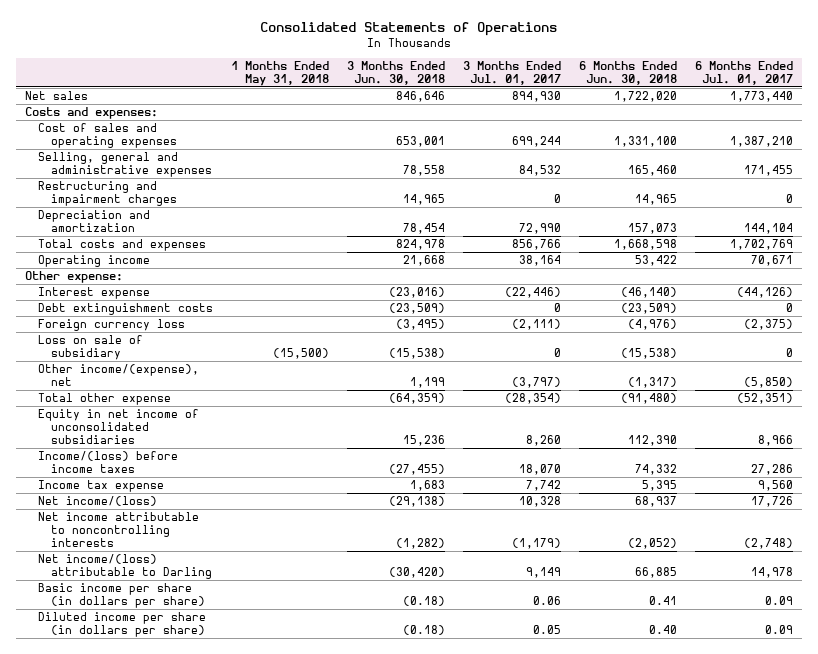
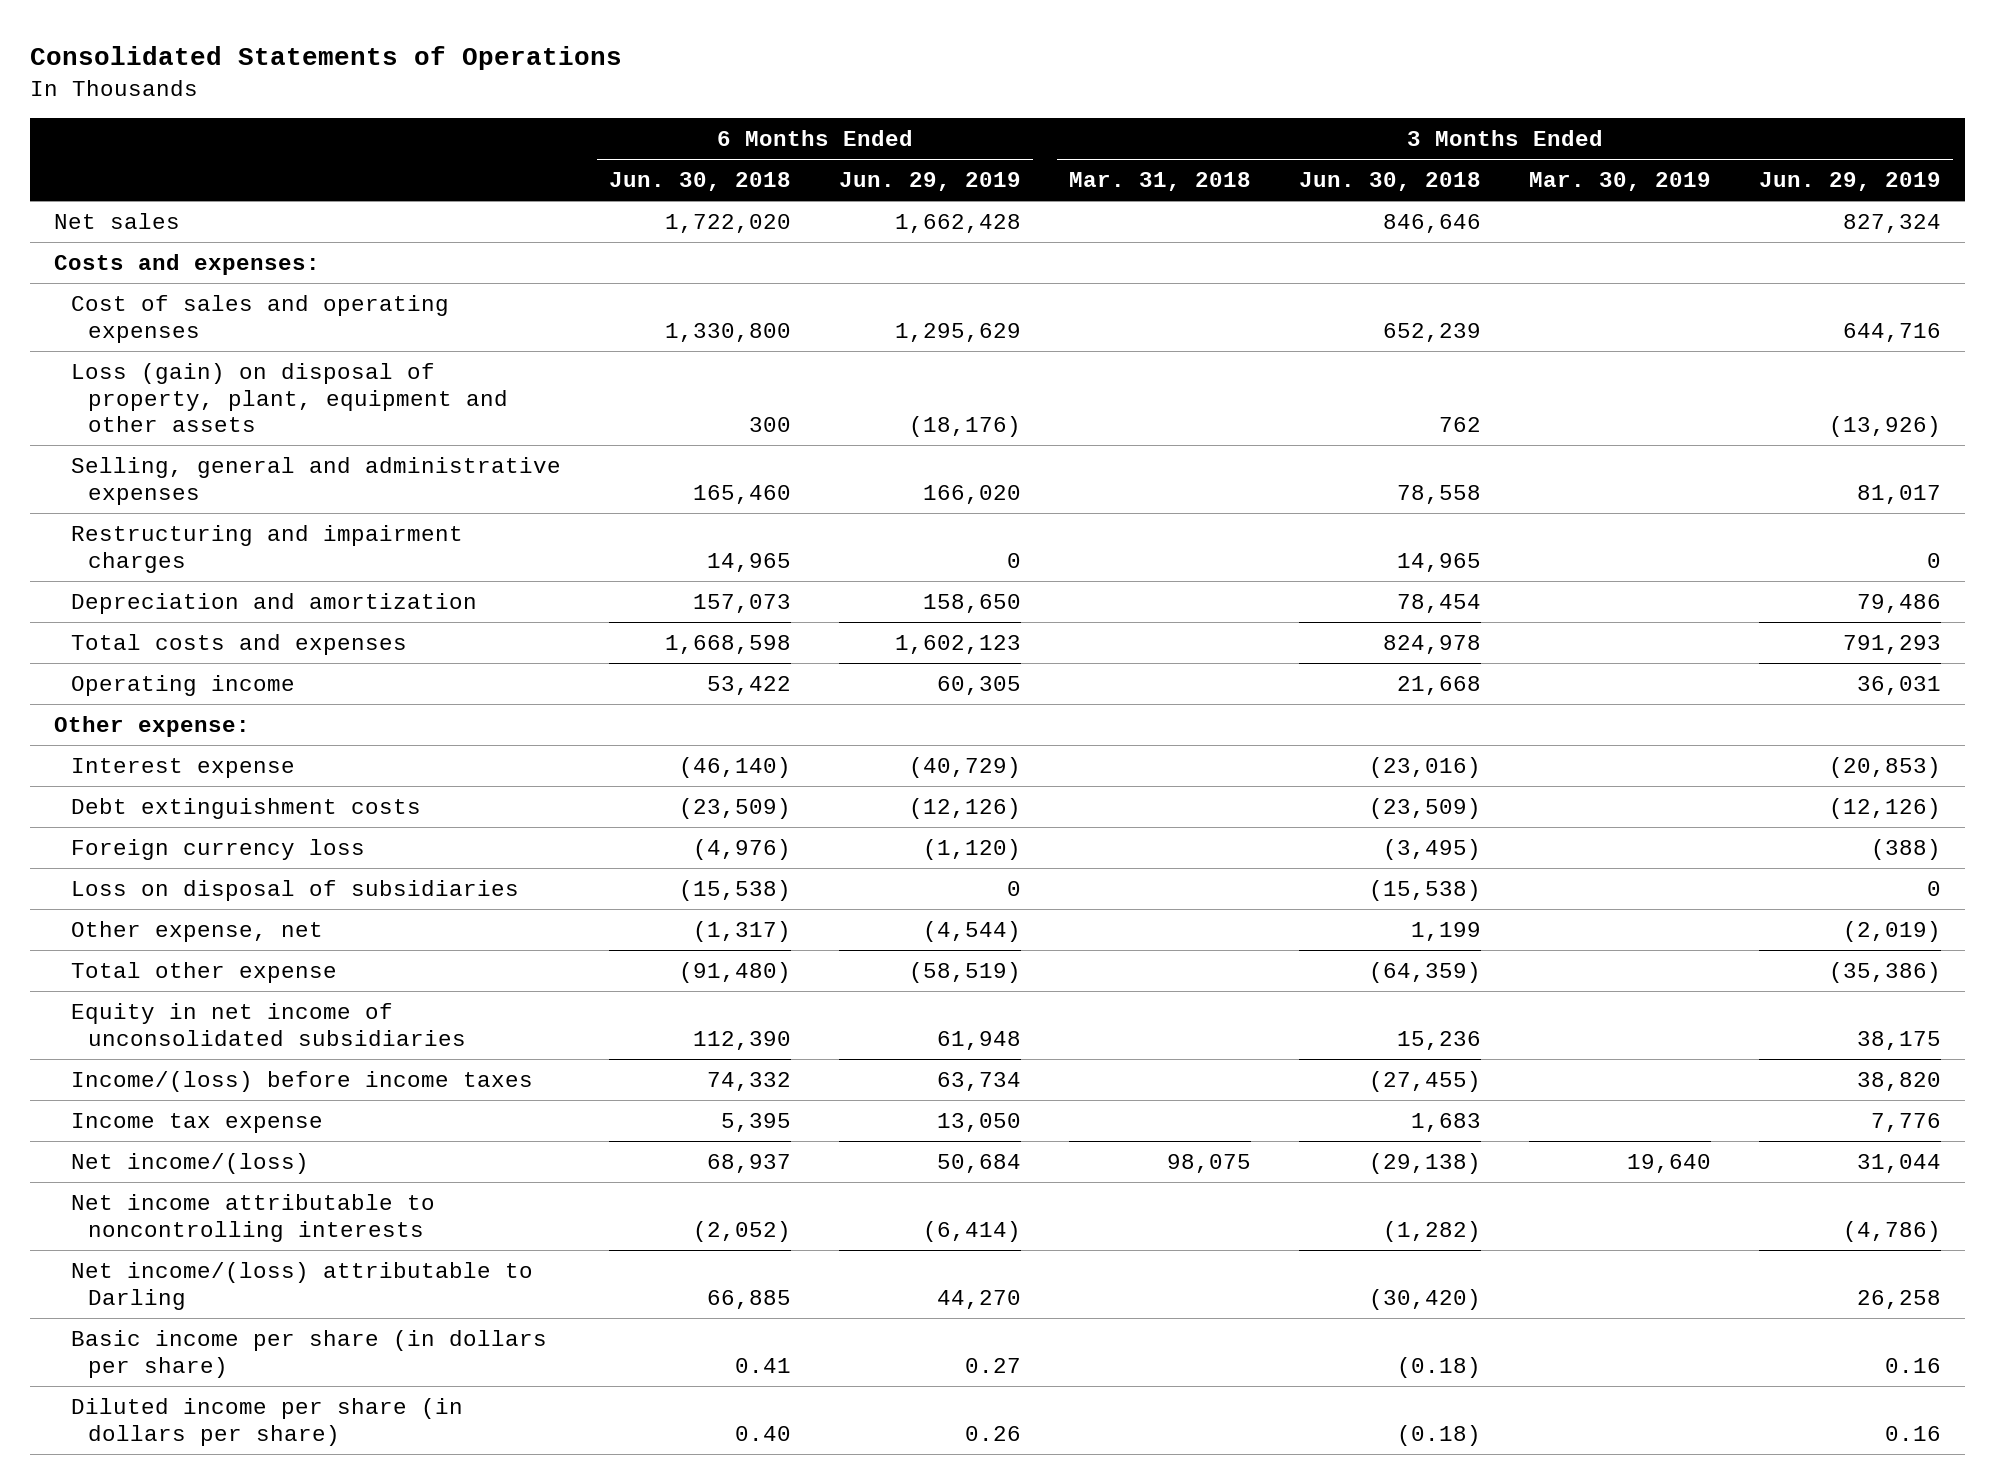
- | 1 Months Ended May 31, 2018 | 3 Months Ended Jun. 30, 2018 | 3 Months Ended Jul. 01, 2017 | 6 Months Ended Jun. 30, 2018 | 6 Months Ended Jul. 01, 2017
+ | 6 Months Ended Jun. 30, 2018 | 6 Months Ended Jun. 29, 2019 | 3 Months Ended Mar. 31, 2018 | 3 Months Ended Jun. 30, 2018 | 3 Months Ended Mar. 30, 2019 | 3 Months Ended Jun. 29, 2019
- Cost of sales and operating expenses | | 653,001 | 699,244 | 1,331,100 | 1,387,210
+ Cost of sales and operating expenses | 1,330,800 | 1,295,629 | | 652,239 | | 644,716
+ Loss (gain) on disposal of property, plant, equipment and other assets | 300 | (18,176) | | 762 | | (13,926)
- Loss on sale of subsidiary | (15,500) | (15,538) | 0 | (15,538) | 0
- Other income/(expense), net | | 1,199 | (3,797) | (1,317) | (5,850)
+ Loss on disposal of subsidiaries | (15,538) | 0 | | (15,538) | | 0
+ Other expense, net | (1,317) | (4,544) | | 1,199 | | (2,019)

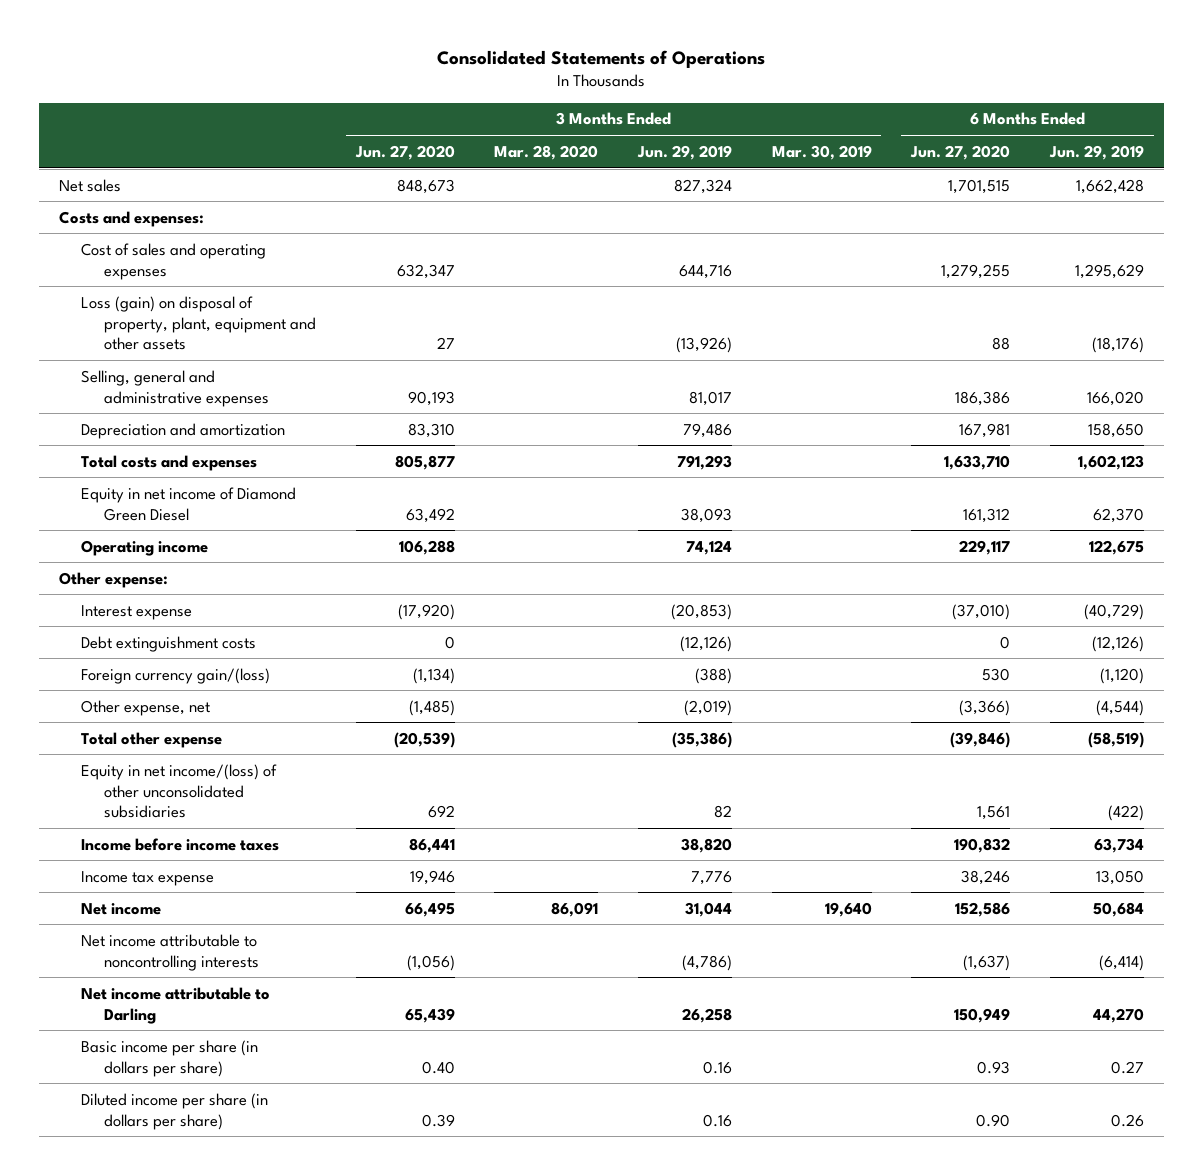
- | 6 Months Ended Jun. 30, 2018 | 6 Months Ended Jun. 29, 2019 | 3 Months Ended Mar. 31, 2018 | 3 Months Ended Jun. 30, 2018 | 3 Months Ended Mar. 30, 2019 | 3 Months Ended Jun. 29, 2019
+ | 3 Months Ended Jun. 27, 2020 | 3 Months Ended Mar. 28, 2020 | 3 Months Ended Jun. 29, 2019 | 3 Months Ended Mar. 30, 2019 | 6 Months Ended Jun. 27, 2020 | 6 Months Ended Jun. 29, 2019
- Restructuring and impairment charges | 14,965 | 0 | | 14,965 | | 0
- Operating income | 53,422 | 60,305 | | 21,668 | | 36,031
+ Equity in net income of Diamond Green Diesel | 63,492 | | 38,093 | | 161,312 | 62,370
+ Operating income | 106,288 | | 74,124 | | 229,117 | 122,675
- Foreign currency loss | (4,976) | (1,120) | | (3,495) | | (388)
- Loss on disposal of subsidiaries | (15,538) | 0 | | (15,538) | | 0
+ Foreign currency gain/(loss) | (1,134) | | (388) | | 530 | (1,120)
- Equity in net income of unconsolidated subsidiaries | 112,390 | 61,948 | | 15,236 | | 38,175
- Income/(loss) before income taxes | 74,332 | 63,734 | | (27,455) | | 38,820
+ Equity in net income/(loss) of other unconsolidated subsidiaries | 692 | | 82 | | 1,561 | (422)
+ Income before income taxes | 86,441 | | 38,820 | | 190,832 | 63,734
- Net income/(loss) | 68,937 | 50,684 | 98,075 | (29,138) | 19,640 | 31,044
+ Net income | 66,495 | 86,091 | 31,044 | 19,640 | 152,586 | 50,684
- Net income/(loss) attributable to Darling | 66,885 | 44,270 | | (30,420) | | 26,258
+ Net income attributable to Darling | 65,439 | | 26,258 | | 150,949 | 44,270

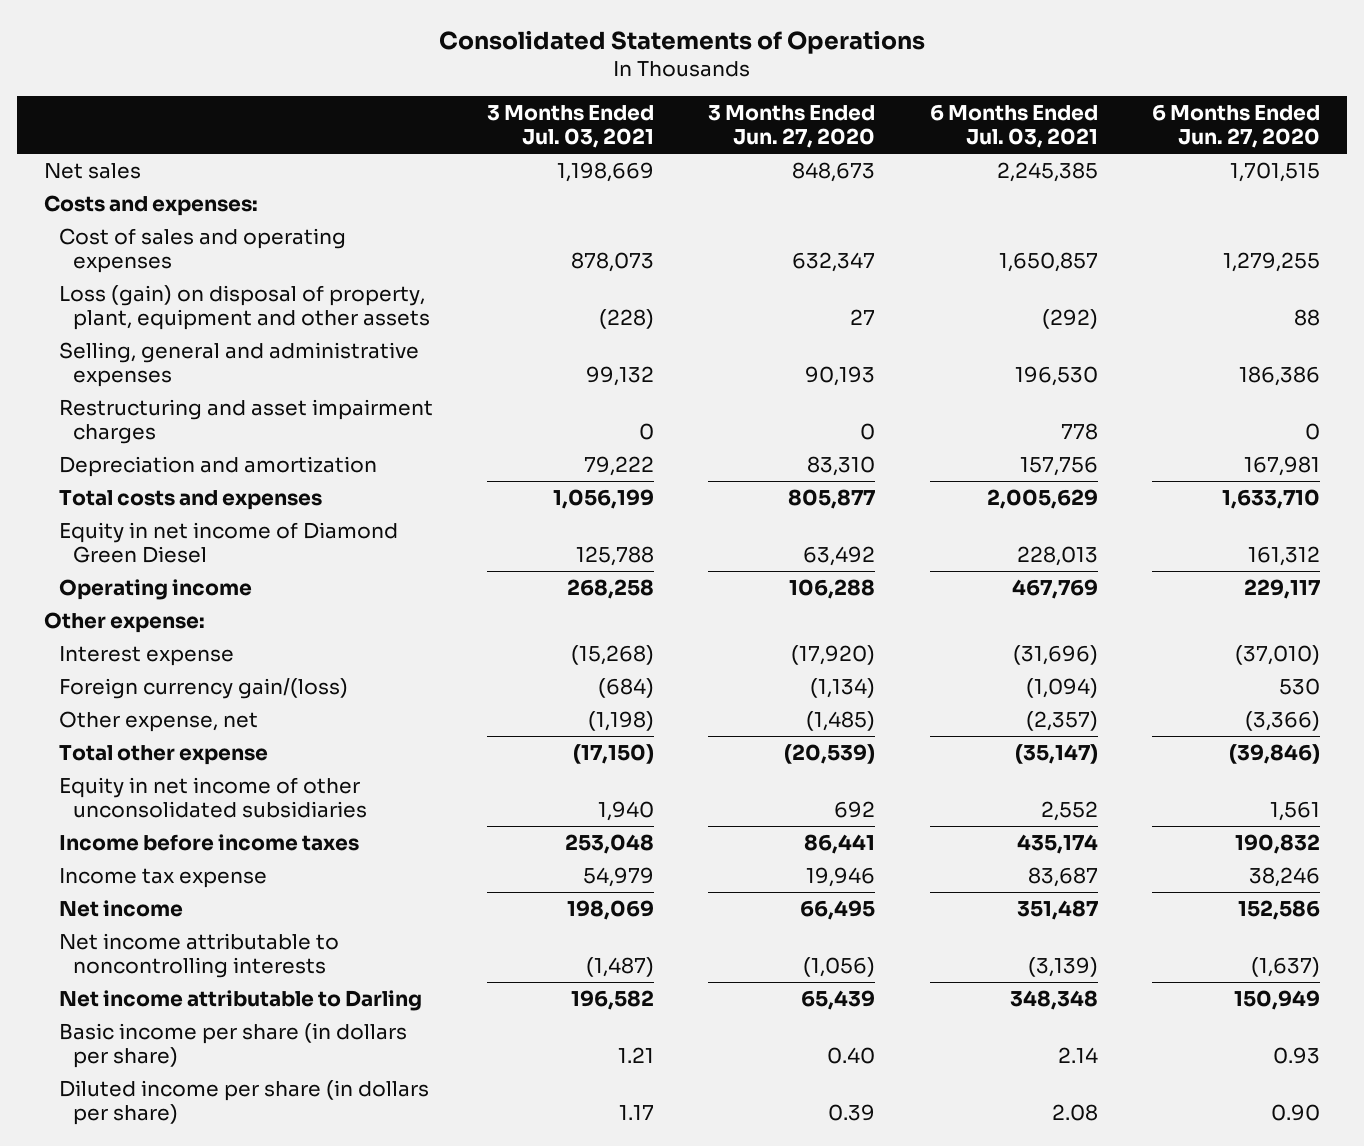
- | 3 Months Ended Jun. 27, 2020 | 3 Months Ended Mar. 28, 2020 | 3 Months Ended Jun. 29, 2019 | 3 Months Ended Mar. 30, 2019 | 6 Months Ended Jun. 27, 2020 | 6 Months Ended Jun. 29, 2019
+ | 3 Months Ended Jul. 03, 2021 | 3 Months Ended Jun. 27, 2020 | 6 Months Ended Jul. 03, 2021 | 6 Months Ended Jun. 27, 2020
+ Restructuring and asset impairment charges | 0 | 0 | 778 | 0
- Debt extinguishment costs | 0 | | (12,126) | | 0 | (12,126)
- Equity in net income/(loss) of other unconsolidated subsidiaries | 692 | | 82 | | 1,561 | (422)
+ Equity in net income of other unconsolidated subsidiaries | 1,940 | 692 | 2,552 | 1,561

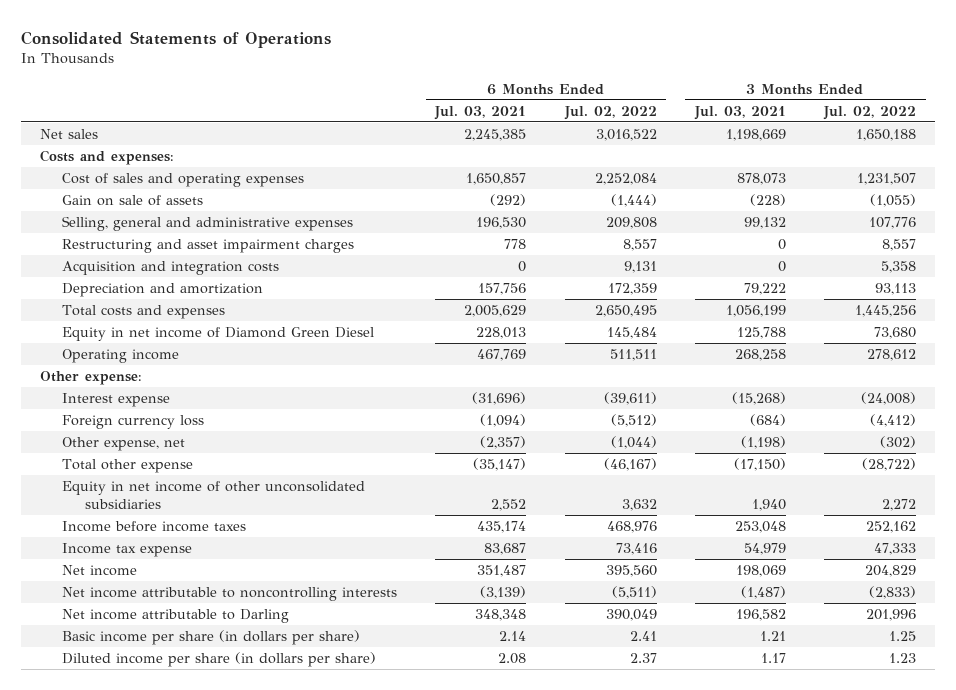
- | 3 Months Ended Jul. 03, 2021 | 3 Months Ended Jun. 27, 2020 | 6 Months Ended Jul. 03, 2021 | 6 Months Ended Jun. 27, 2020
+ | 6 Months Ended Jul. 03, 2021 | 6 Months Ended Jul. 02, 2022 | 3 Months Ended Jul. 03, 2021 | 3 Months Ended Jul. 02, 2022
- Loss (gain) on disposal of property, plant, equipment and other assets | (228) | 27 | (292) | 88
+ Gain on sale of assets | (292) | (1,444) | (228) | (1,055)
+ Acquisition and integration costs | 0 | 9,131 | 0 | 5,358
- Foreign currency gain/(loss) | (684) | (1,134) | (1,094) | 530
+ Foreign currency loss | (1,094) | (5,512) | (684) | (4,412)

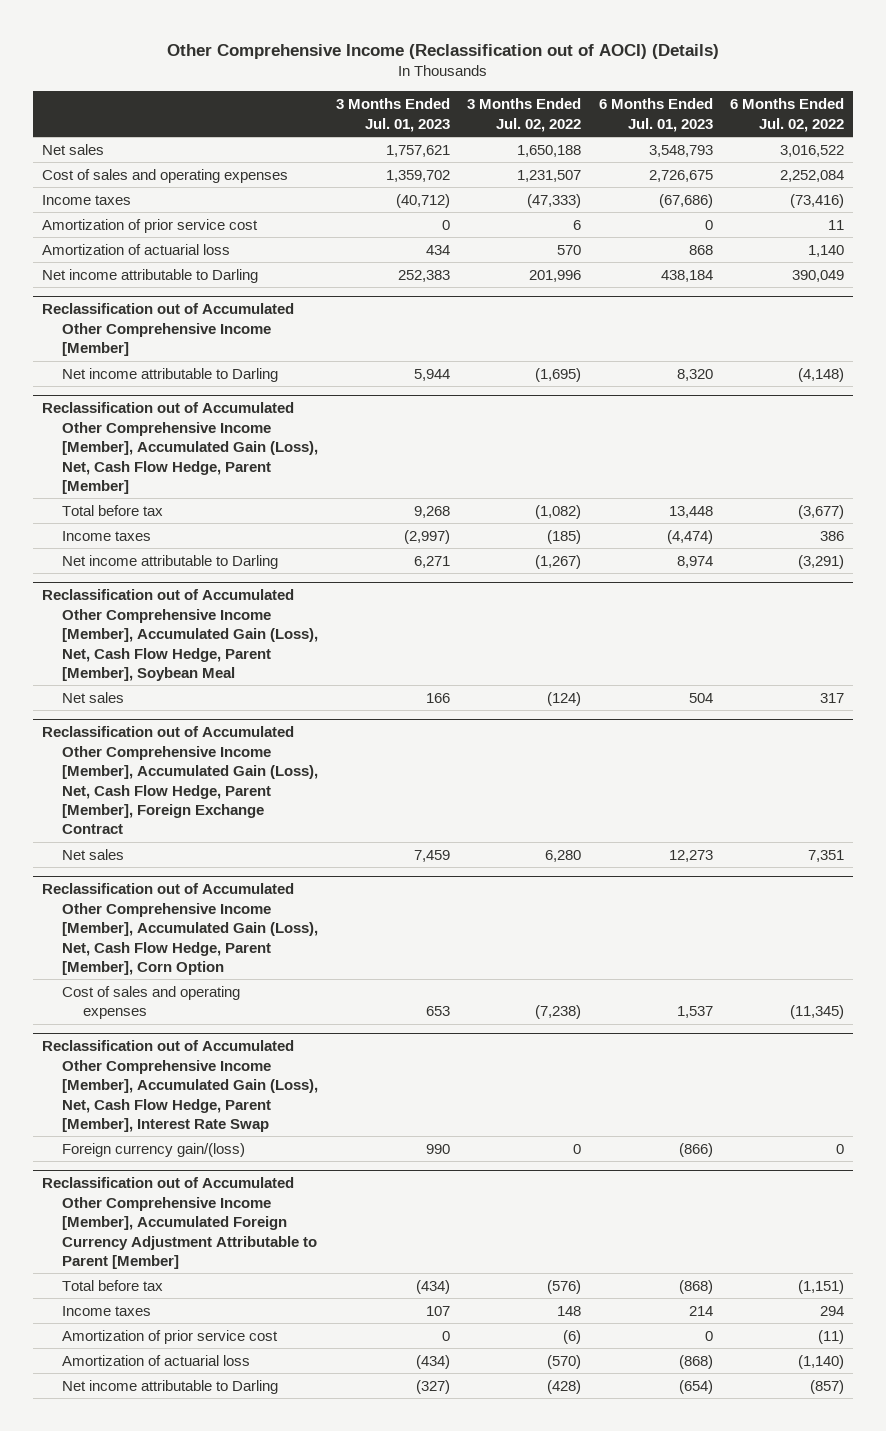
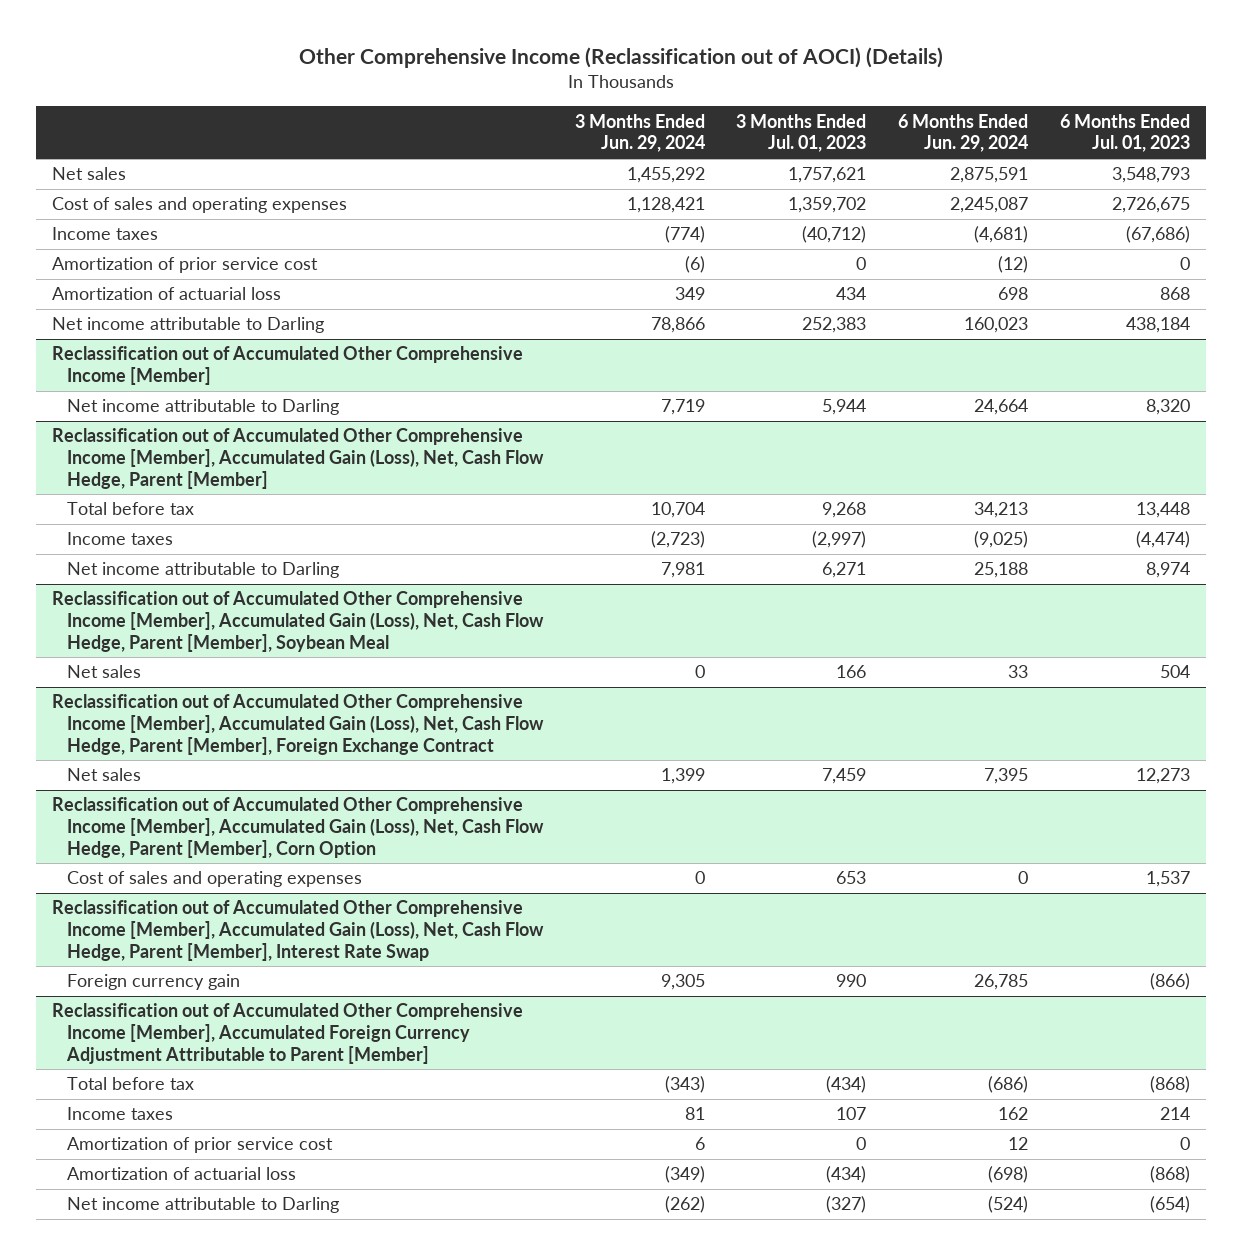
- | 3 Months Ended Jul. 01, 2023 | 3 Months Ended Jul. 02, 2022 | 6 Months Ended Jul. 01, 2023 | 6 Months Ended Jul. 02, 2022
+ | 3 Months Ended Jun. 29, 2024 | 3 Months Ended Jul. 01, 2023 | 6 Months Ended Jun. 29, 2024 | 6 Months Ended Jul. 01, 2023
@ Reclassification out of Accumulated Other Comprehensive Income [Member], Accumulated Gain (Loss), Net, Cash Flow Hedge, Parent [Member], Interest Rate Swap
- Foreign currency gain/(loss) | 990 | 0 | (866) | 0
+ Foreign currency gain | 9,305 | 990 | 26,785 | (866)

